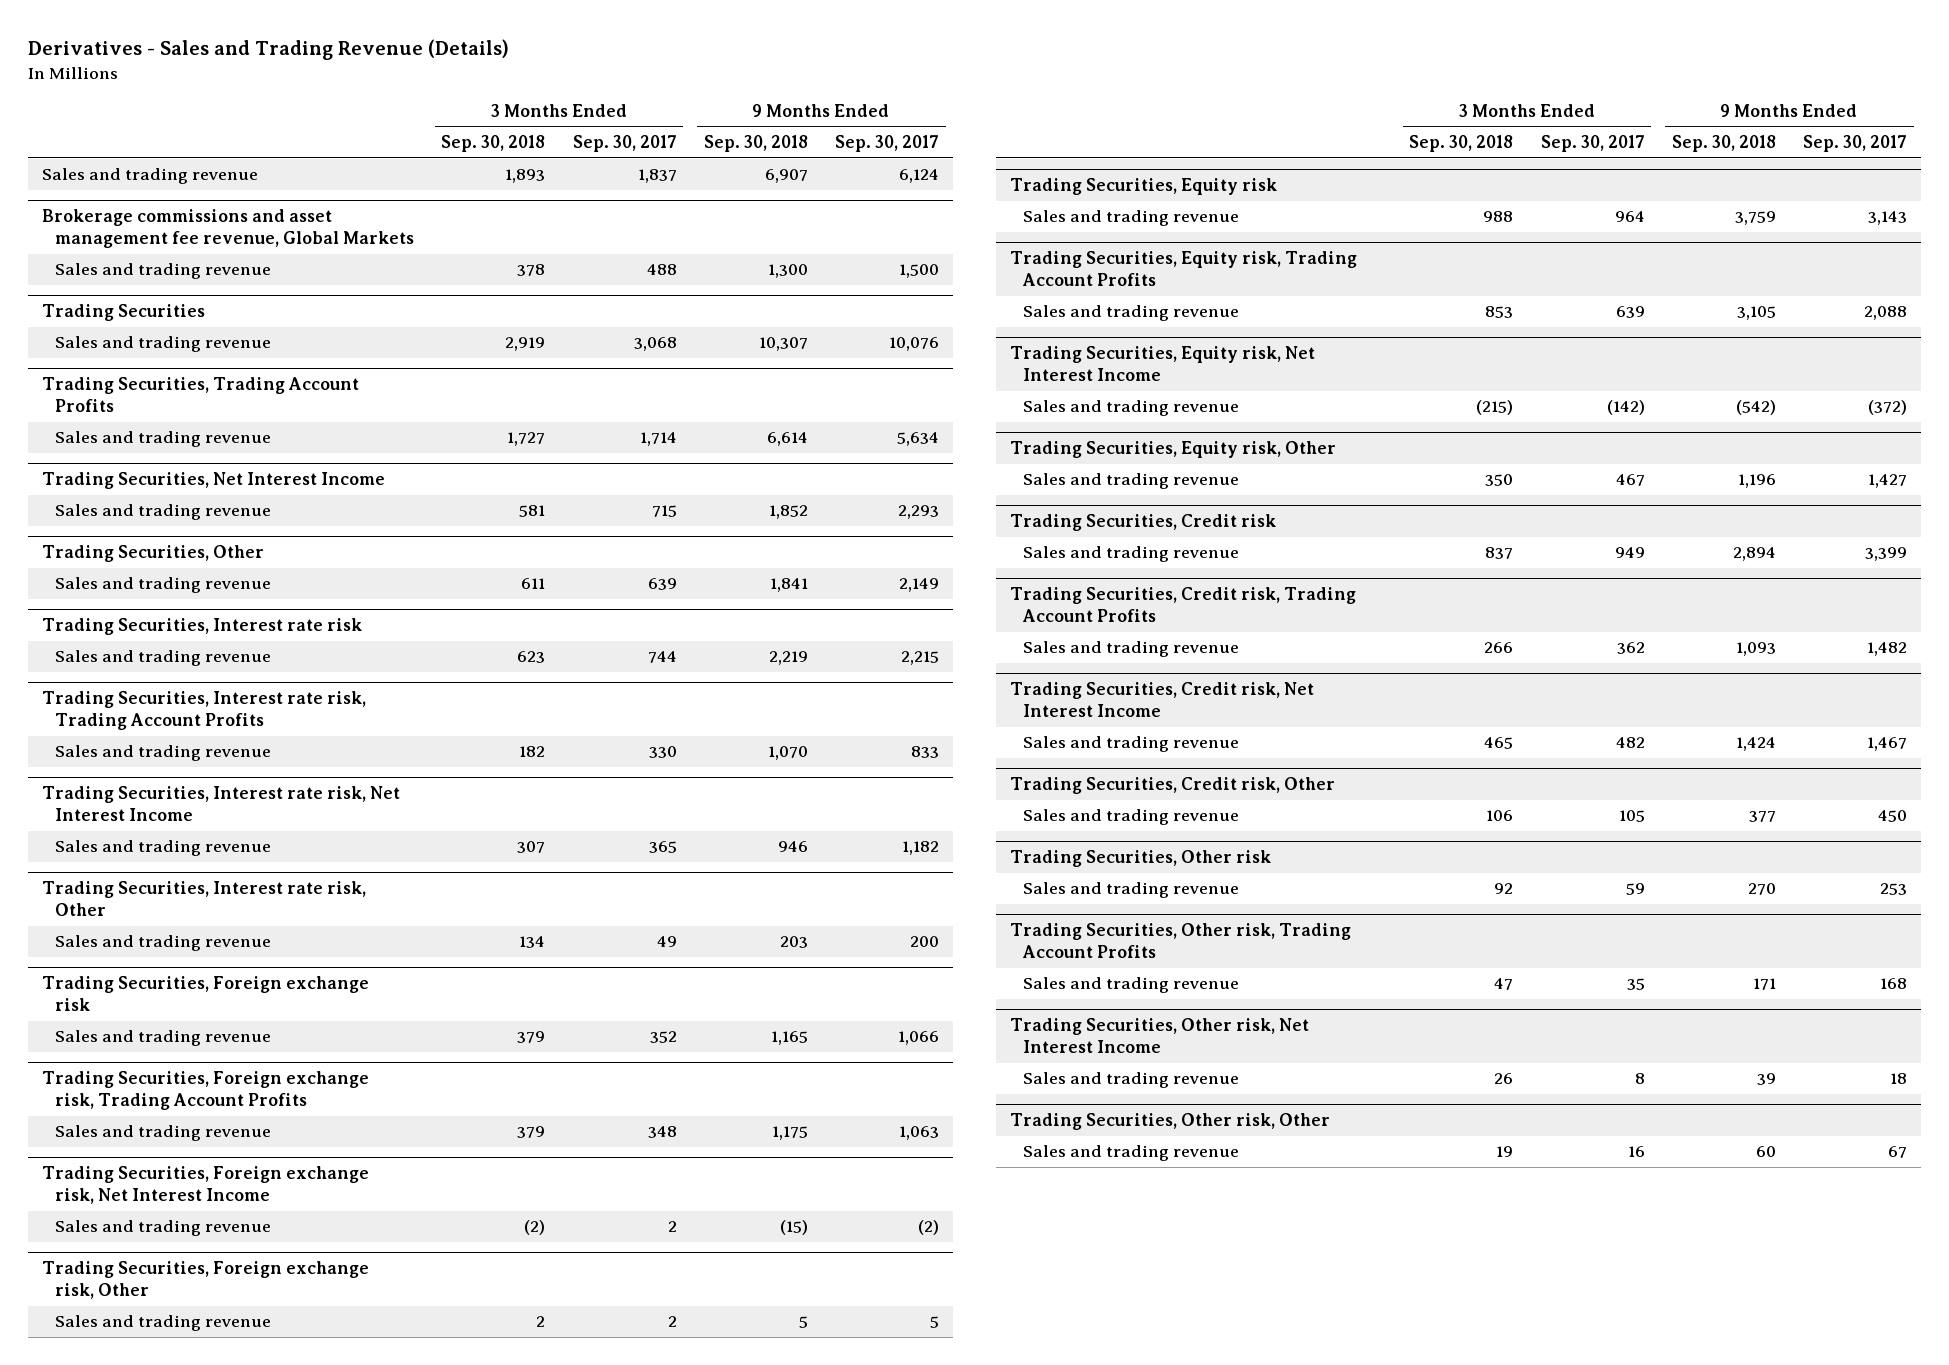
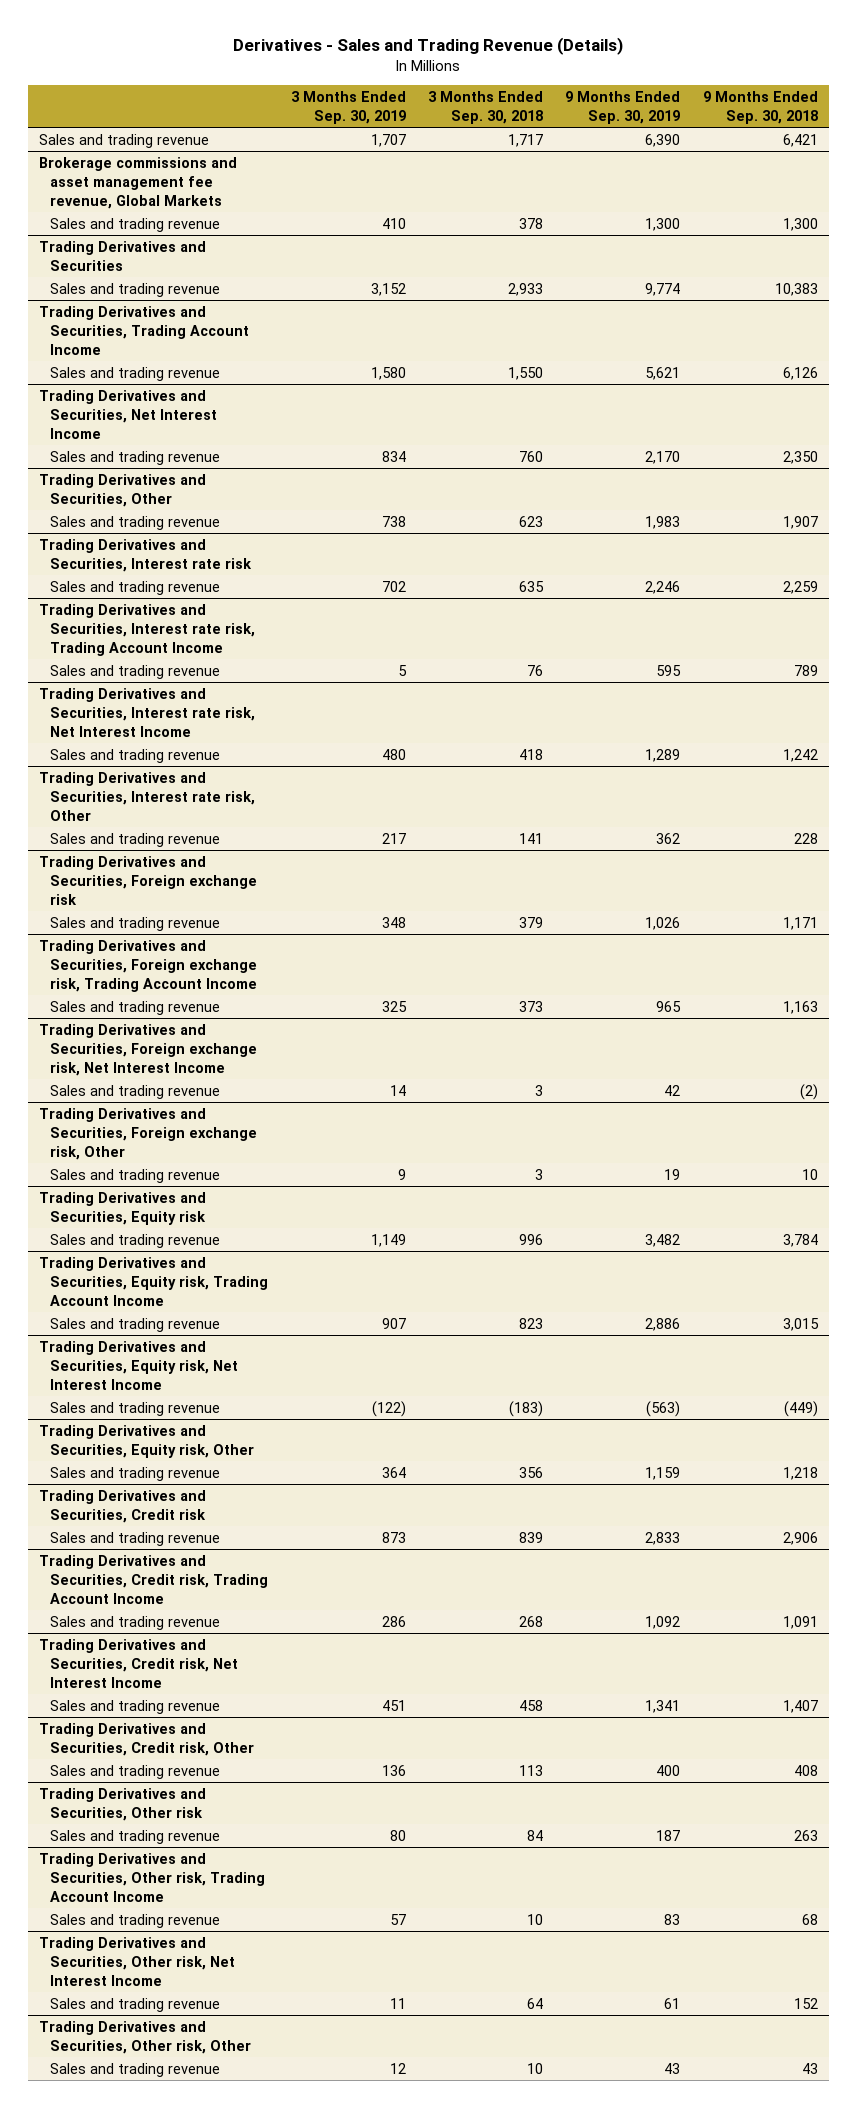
- | 3 Months Ended Sep. 30, 2018 | 3 Months Ended Sep. 30, 2017 | 9 Months Ended Sep. 30, 2018 | 9 Months Ended Sep. 30, 2017
+ | 3 Months Ended Sep. 30, 2019 | 3 Months Ended Sep. 30, 2018 | 9 Months Ended Sep. 30, 2019 | 9 Months Ended Sep. 30, 2018
- Sales and trading revenue | 1,893 | 1,837 | 6,907 | 6,124
+ Sales and trading revenue | 1,707 | 1,717 | 6,390 | 6,421
- Trading Securities
- Sales and trading revenue | 2,919 | 3,068 | 10,307 | 10,076
- Trading Securities, Trading Account Profits
- Sales and trading revenue | 1,727 | 1,714 | 6,614 | 5,634
- Trading Securities, Net Interest Income
- Sales and trading revenue | 581 | 715 | 1,852 | 2,293
- Trading Securities, Other
- Sales and trading revenue | 611 | 639 | 1,841 | 2,149
- Trading Securities, Interest rate risk
- Sales and trading revenue | 623 | 744 | 2,219 | 2,215
- Trading Securities, Interest rate risk, Trading Account Profits
- Sales and trading revenue | 182 | 330 | 1,070 | 833
- Trading Securities, Interest rate risk, Net Interest Income
- Sales and trading revenue | 307 | 365 | 946 | 1,182
- Trading Securities, Interest rate risk, Other
- Sales and trading revenue | 134 | 49 | 203 | 200
- Trading Securities, Foreign exchange risk
- Sales and trading revenue | 379 | 352 | 1,165 | 1,066
- Trading Securities, Foreign exchange risk, Trading Account Profits
- Sales and trading revenue | 379 | 348 | 1,175 | 1,063
- Trading Securities, Foreign exchange risk, Net Interest Income
- Sales and trading revenue | (2) | 2 | (15) | (2)
- Trading Securities, Foreign exchange risk, Other
- Sales and trading revenue | 2 | 2 | 5 | 5
- Trading Securities, Equity risk
- Sales and trading revenue | 988 | 964 | 3,759 | 3,143
- Trading Securities, Equity risk, Trading Account Profits
- Sales and trading revenue | 853 | 639 | 3,105 | 2,088
- Trading Securities, Equity risk, Net Interest Income
- Sales and trading revenue | (215) | (142) | (542) | (372)
- Trading Securities, Equity risk, Other
- Sales and trading revenue | 350 | 467 | 1,196 | 1,427
- Trading Securities, Credit risk
- Sales and trading revenue | 837 | 949 | 2,894 | 3,399
- Trading Securities, Credit risk, Trading Account Profits
- Sales and trading revenue | 266 | 362 | 1,093 | 1,482
- Trading Securities, Credit risk, Net Interest Income
- Sales and trading revenue | 465 | 482 | 1,424 | 1,467
- Trading Securities, Credit risk, Other
- Sales and trading revenue | 106 | 105 | 377 | 450
- Trading Securities, Other risk
- Sales and trading revenue | 92 | 59 | 270 | 253
- Trading Securities, Other risk, Trading Account Profits
- Sales and trading revenue | 47 | 35 | 171 | 168
- Trading Securities, Other risk, Net Interest Income
- Sales and trading revenue | 26 | 8 | 39 | 18
- Trading Securities, Other risk, Other
- Sales and trading revenue | 19 | 16 | 60 | 67
+ Trading Derivatives and Securities
+ Sales and trading revenue | 3,152 | 2,933 | 9,774 | 10,383
+ Trading Derivatives and Securities, Trading Account Income
+ Sales and trading revenue | 1,580 | 1,550 | 5,621 | 6,126
+ Trading Derivatives and Securities, Net Interest Income
+ Sales and trading revenue | 834 | 760 | 2,170 | 2,350
+ Trading Derivatives and Securities, Other
+ Sales and trading revenue | 738 | 623 | 1,983 | 1,907
+ Trading Derivatives and Securities, Interest rate risk
+ Sales and trading revenue | 702 | 635 | 2,246 | 2,259
+ Trading Derivatives and Securities, Interest rate risk, Trading Account Income
+ Sales and trading revenue | 5 | 76 | 595 | 789
+ Trading Derivatives and Securities, Interest rate risk, Net Interest Income
+ Sales and trading revenue | 480 | 418 | 1,289 | 1,242
+ Trading Derivatives and Securities, Interest rate risk, Other
+ Sales and trading revenue | 217 | 141 | 362 | 228
+ Trading Derivatives and Securities, Foreign exchange risk
+ Sales and trading revenue | 348 | 379 | 1,026 | 1,171
+ Trading Derivatives and Securities, Foreign exchange risk, Trading Account Income
+ Sales and trading revenue | 325 | 373 | 965 | 1,163
+ Trading Derivatives and Securities, Foreign exchange risk, Net Interest Income
+ Sales and trading revenue | 14 | 3 | 42 | (2)
+ Trading Derivatives and Securities, Foreign exchange risk, Other
+ Sales and trading revenue | 9 | 3 | 19 | 10
+ Trading Derivatives and Securities, Equity risk
+ Sales and trading revenue | 1,149 | 996 | 3,482 | 3,784
+ Trading Derivatives and Securities, Equity risk, Trading Account Income
+ Sales and trading revenue | 907 | 823 | 2,886 | 3,015
+ Trading Derivatives and Securities, Equity risk, Net Interest Income
+ Sales and trading revenue | (122) | (183) | (563) | (449)
+ Trading Derivatives and Securities, Equity risk, Other
+ Sales and trading revenue | 364 | 356 | 1,159 | 1,218
+ Trading Derivatives and Securities, Credit risk
+ Sales and trading revenue | 873 | 839 | 2,833 | 2,906
+ Trading Derivatives and Securities, Credit risk, Trading Account Income
+ Sales and trading revenue | 286 | 268 | 1,092 | 1,091
+ Trading Derivatives and Securities, Credit risk, Net Interest Income
+ Sales and trading revenue | 451 | 458 | 1,341 | 1,407
+ Trading Derivatives and Securities, Credit risk, Other
+ Sales and trading revenue | 136 | 113 | 400 | 408
+ Trading Derivatives and Securities, Other risk
+ Sales and trading revenue | 80 | 84 | 187 | 263
+ Trading Derivatives and Securities, Other risk, Trading Account Income
+ Sales and trading revenue | 57 | 10 | 83 | 68
+ Trading Derivatives and Securities, Other risk, Net Interest Income
+ Sales and trading revenue | 11 | 64 | 61 | 152
+ Trading Derivatives and Securities, Other risk, Other
+ Sales and trading revenue | 12 | 10 | 43 | 43

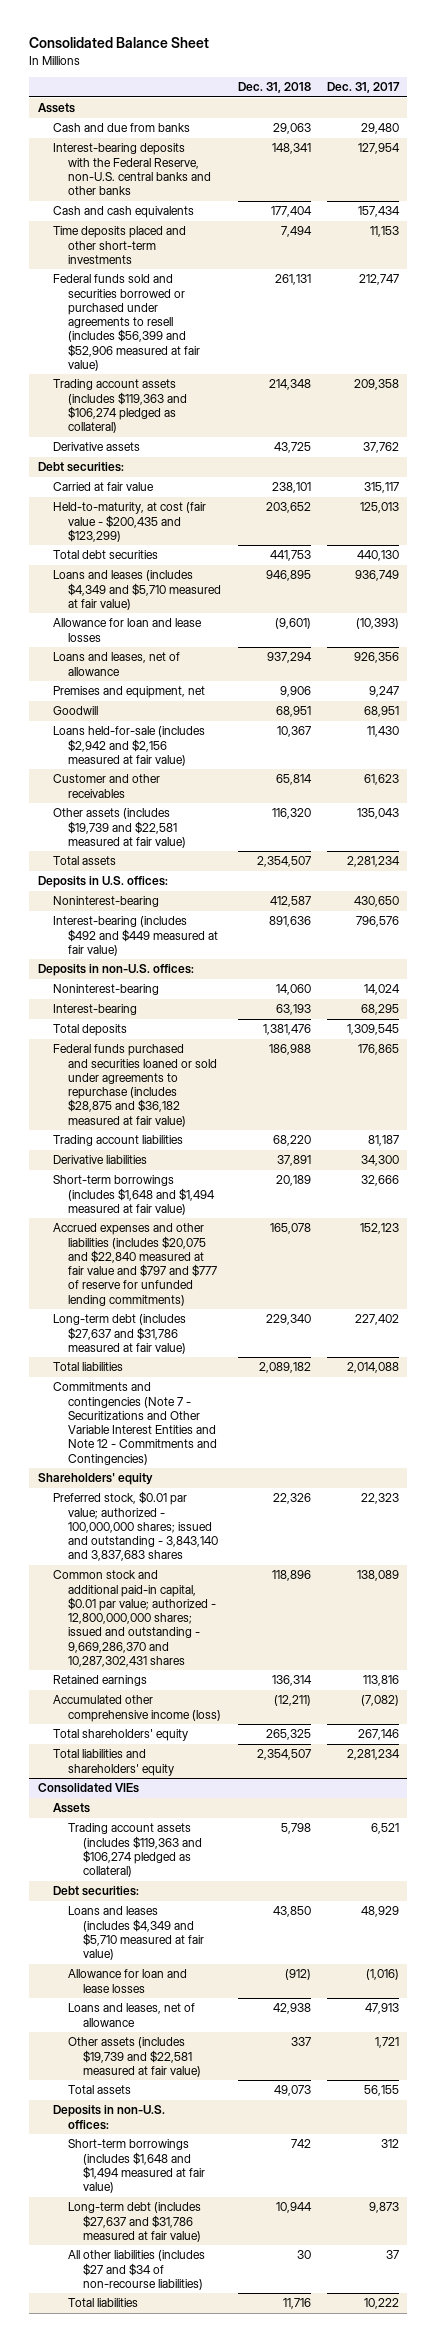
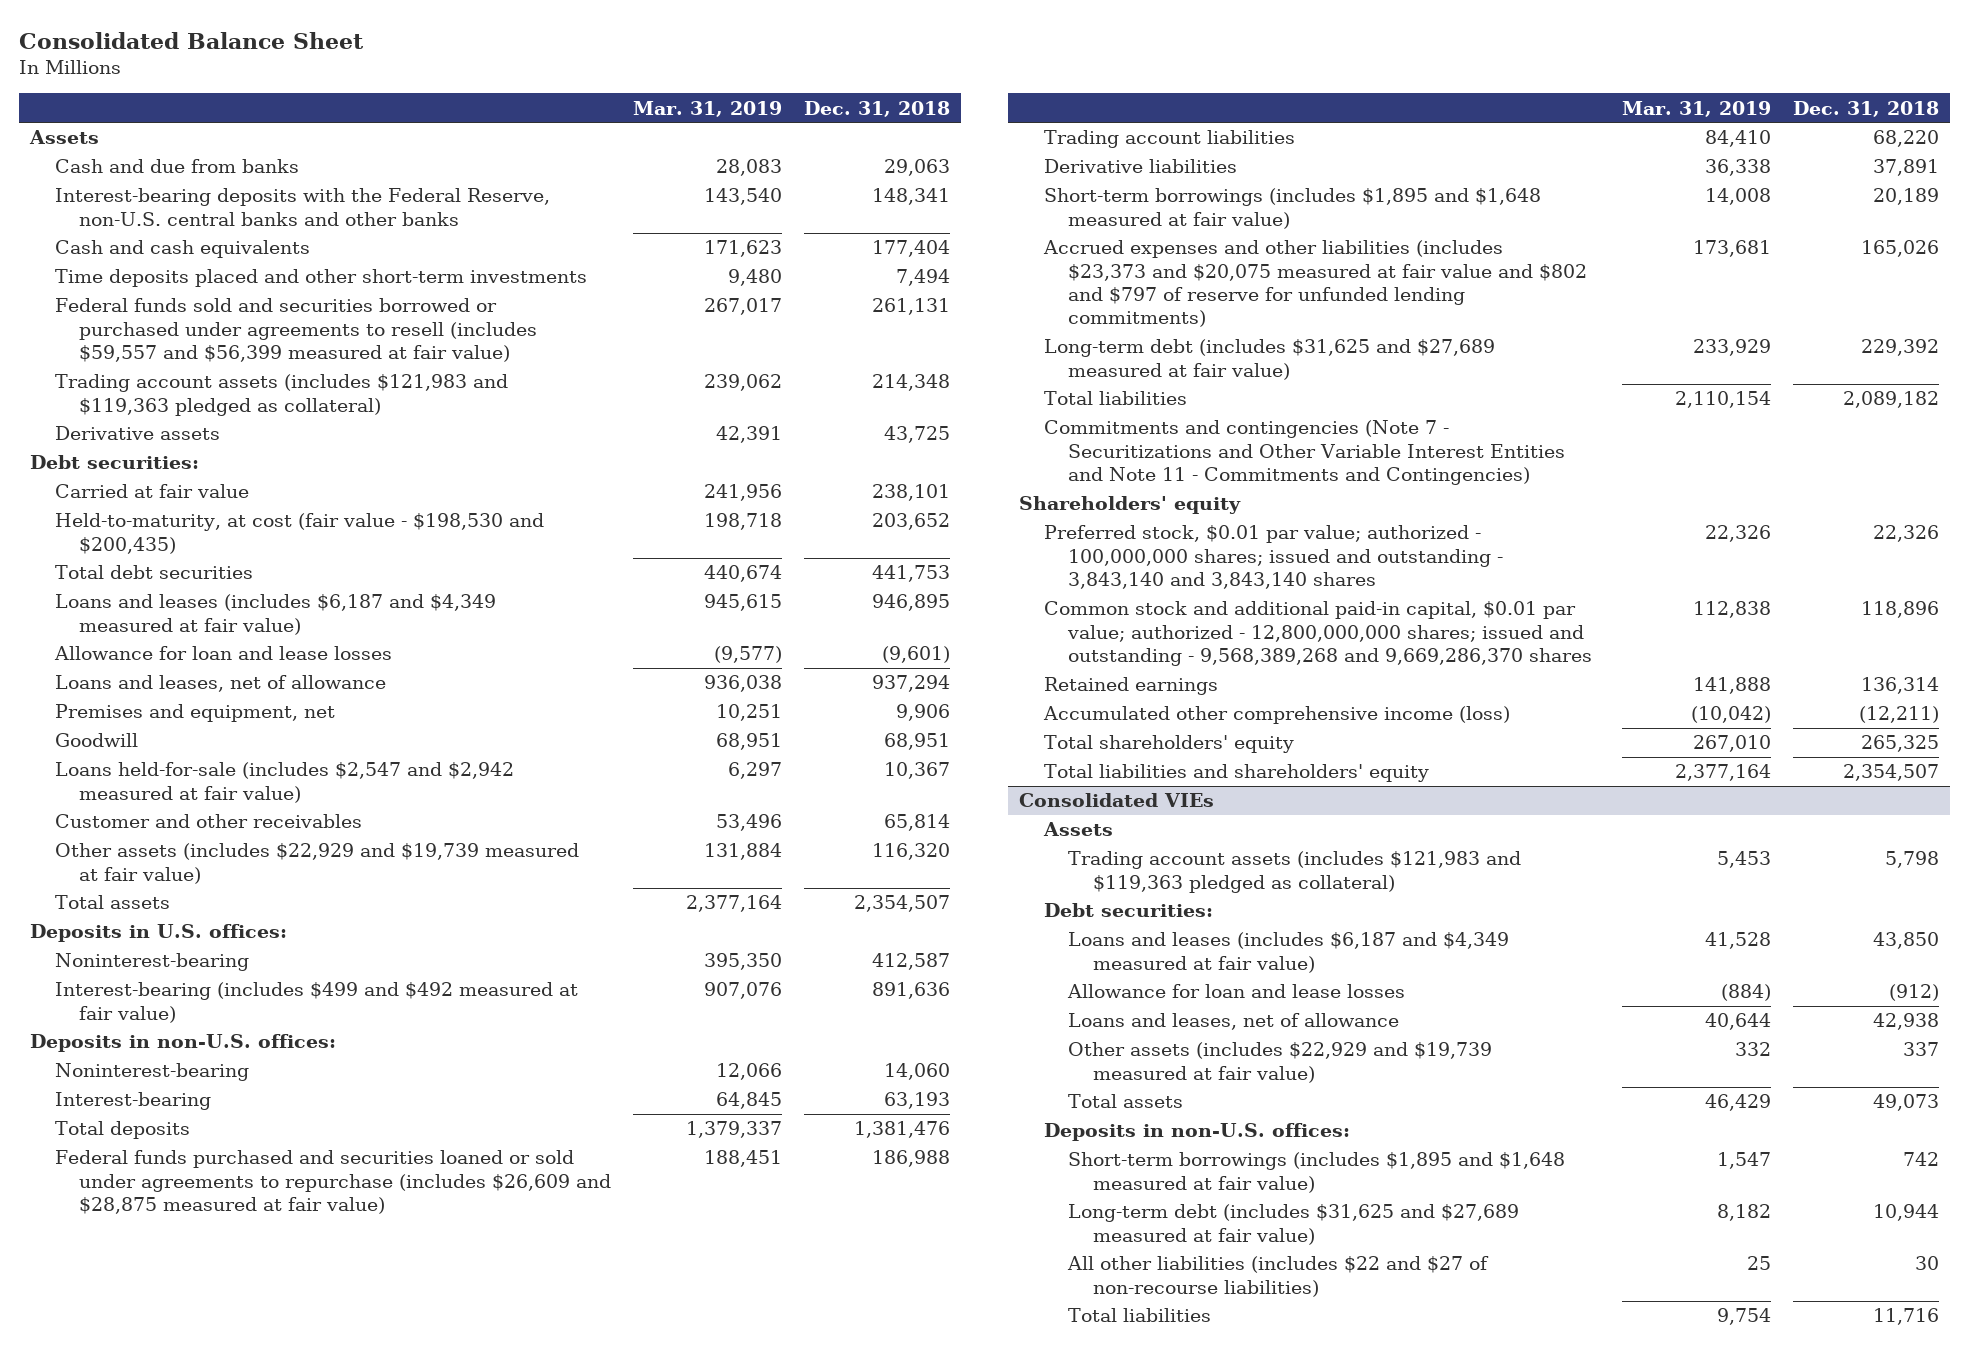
- | Dec. 31, 2018 | Dec. 31, 2017
+ | Mar. 31, 2019 | Dec. 31, 2018
- Federal funds sold and securities borrowed or purchased under agreements to resell (includes $56,399 and $52,906 measured at fair value) | 261,131 | 212,747
- Trading account assets (includes $119,363 and $106,274 pledged as collateral) | 214,348 | 209,358
+ Federal funds sold and securities borrowed or purchased under agreements to resell (includes $59,557 and $56,399 measured at fair value) | 267,017 | 261,131
+ Trading account assets (includes $121,983 and $119,363 pledged as collateral) | 239,062 | 214,348
- Held-to-maturity, at cost (fair value - $200,435 and $123,299) | 203,652 | 125,013
+ Held-to-maturity, at cost (fair value - $198,530 and $200,435) | 198,718 | 203,652
- Loans and leases (includes $4,349 and $5,710 measured at fair value) | 946,895 | 936,749
+ Loans and leases (includes $6,187 and $4,349 measured at fair value) | 945,615 | 946,895
- Loans held-for-sale (includes $2,942 and $2,156 measured at fair value) | 10,367 | 11,430
+ Loans held-for-sale (includes $2,547 and $2,942 measured at fair value) | 6,297 | 10,367
- Other assets (includes $19,739 and $22,581 measured at fair value) | 116,320 | 135,043
+ Other assets (includes $22,929 and $19,739 measured at fair value) | 131,884 | 116,320
- Interest-bearing (includes $492 and $449 measured at fair value) | 891,636 | 796,576
+ Interest-bearing (includes $499 and $492 measured at fair value) | 907,076 | 891,636
- Federal funds purchased and securities loaned or sold under agreements to repurchase (includes $28,875 and $36,182 measured at fair value) | 186,988 | 176,865
+ Federal funds purchased and securities loaned or sold under agreements to repurchase (includes $26,609 and $28,875 measured at fair value) | 188,451 | 186,988
- Short-term borrowings (includes $1,648 and $1,494 measured at fair value) | 20,189 | 32,666
- Accrued expenses and other liabilities (includes $20,075 and $22,840 measured at fair value and $797 and $777 of reserve for unfunded lending commitments) | 165,078 | 152,123
- Long-term debt (includes $27,637 and $31,786 measured at fair value) | 229,340 | 227,402
+ Short-term borrowings (includes $1,895 and $1,648 measured at fair value) | 14,008 | 20,189
+ Accrued expenses and other liabilities (includes $23,373 and $20,075 measured at fair value and $802 and $797 of reserve for unfunded lending commitments) | 173,681 | 165,026
+ Long-term debt (includes $31,625 and $27,689 measured at fair value) | 233,929 | 229,392
- Commitments and contingencies (Note 7 - Securitizations and Other Variable Interest Entities and Note 12 - Commitments and Contingencies)
+ Commitments and contingencies (Note 7 - Securitizations and Other Variable Interest Entities and Note 11 - Commitments and Contingencies)
- Preferred stock, $0.01 par value; authorized - 100,000,000 shares; issued and outstanding - 3,843,140 and 3,837,683 shares | 22,326 | 22,323
- Common stock and additional paid-in capital, $0.01 par value; authorized - 12,800,000,000 shares; issued and outstanding - 9,669,286,370 and 10,287,302,431 shares | 118,896 | 138,089
+ Preferred stock, $0.01 par value; authorized - 100,000,000 shares; issued and outstanding - 3,843,140 and 3,843,140 shares | 22,326 | 22,326
+ Common stock and additional paid-in capital, $0.01 par value; authorized - 12,800,000,000 shares; issued and outstanding - 9,568,389,268 and 9,669,286,370 shares | 112,838 | 118,896
@ Consolidated VIEs
- Trading account assets (includes $119,363 and $106,274 pledged as collateral) | 5,798 | 6,521
+ Trading account assets (includes $121,983 and $119,363 pledged as collateral) | 5,453 | 5,798
- Loans and leases (includes $4,349 and $5,710 measured at fair value) | 43,850 | 48,929
+ Loans and leases (includes $6,187 and $4,349 measured at fair value) | 41,528 | 43,850
- Other assets (includes $19,739 and $22,581 measured at fair value) | 337 | 1,721
+ Other assets (includes $22,929 and $19,739 measured at fair value) | 332 | 337
- Short-term borrowings (includes $1,648 and $1,494 measured at fair value) | 742 | 312
- Long-term debt (includes $27,637 and $31,786 measured at fair value) | 10,944 | 9,873
- All other liabilities (includes $27 and $34 of non-recourse liabilities) | 30 | 37
+ Short-term borrowings (includes $1,895 and $1,648 measured at fair value) | 1,547 | 742
+ Long-term debt (includes $31,625 and $27,689 measured at fair value) | 8,182 | 10,944
+ All other liabilities (includes $22 and $27 of non-recourse liabilities) | 25 | 30

